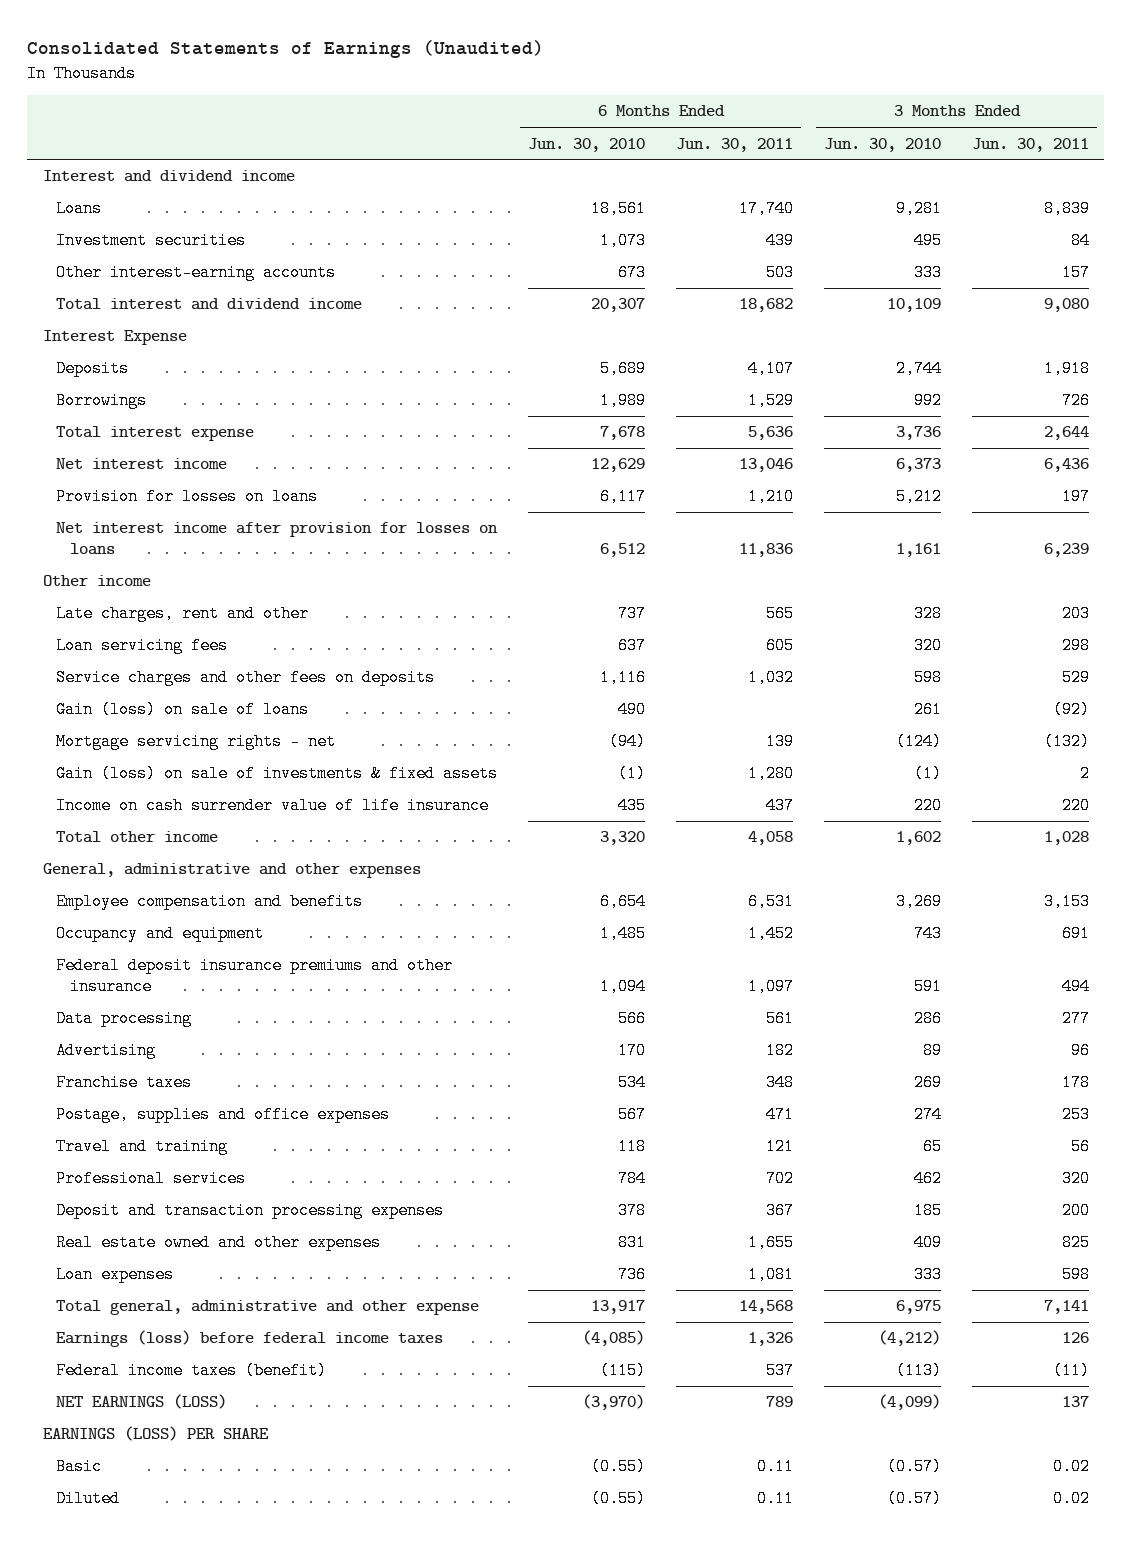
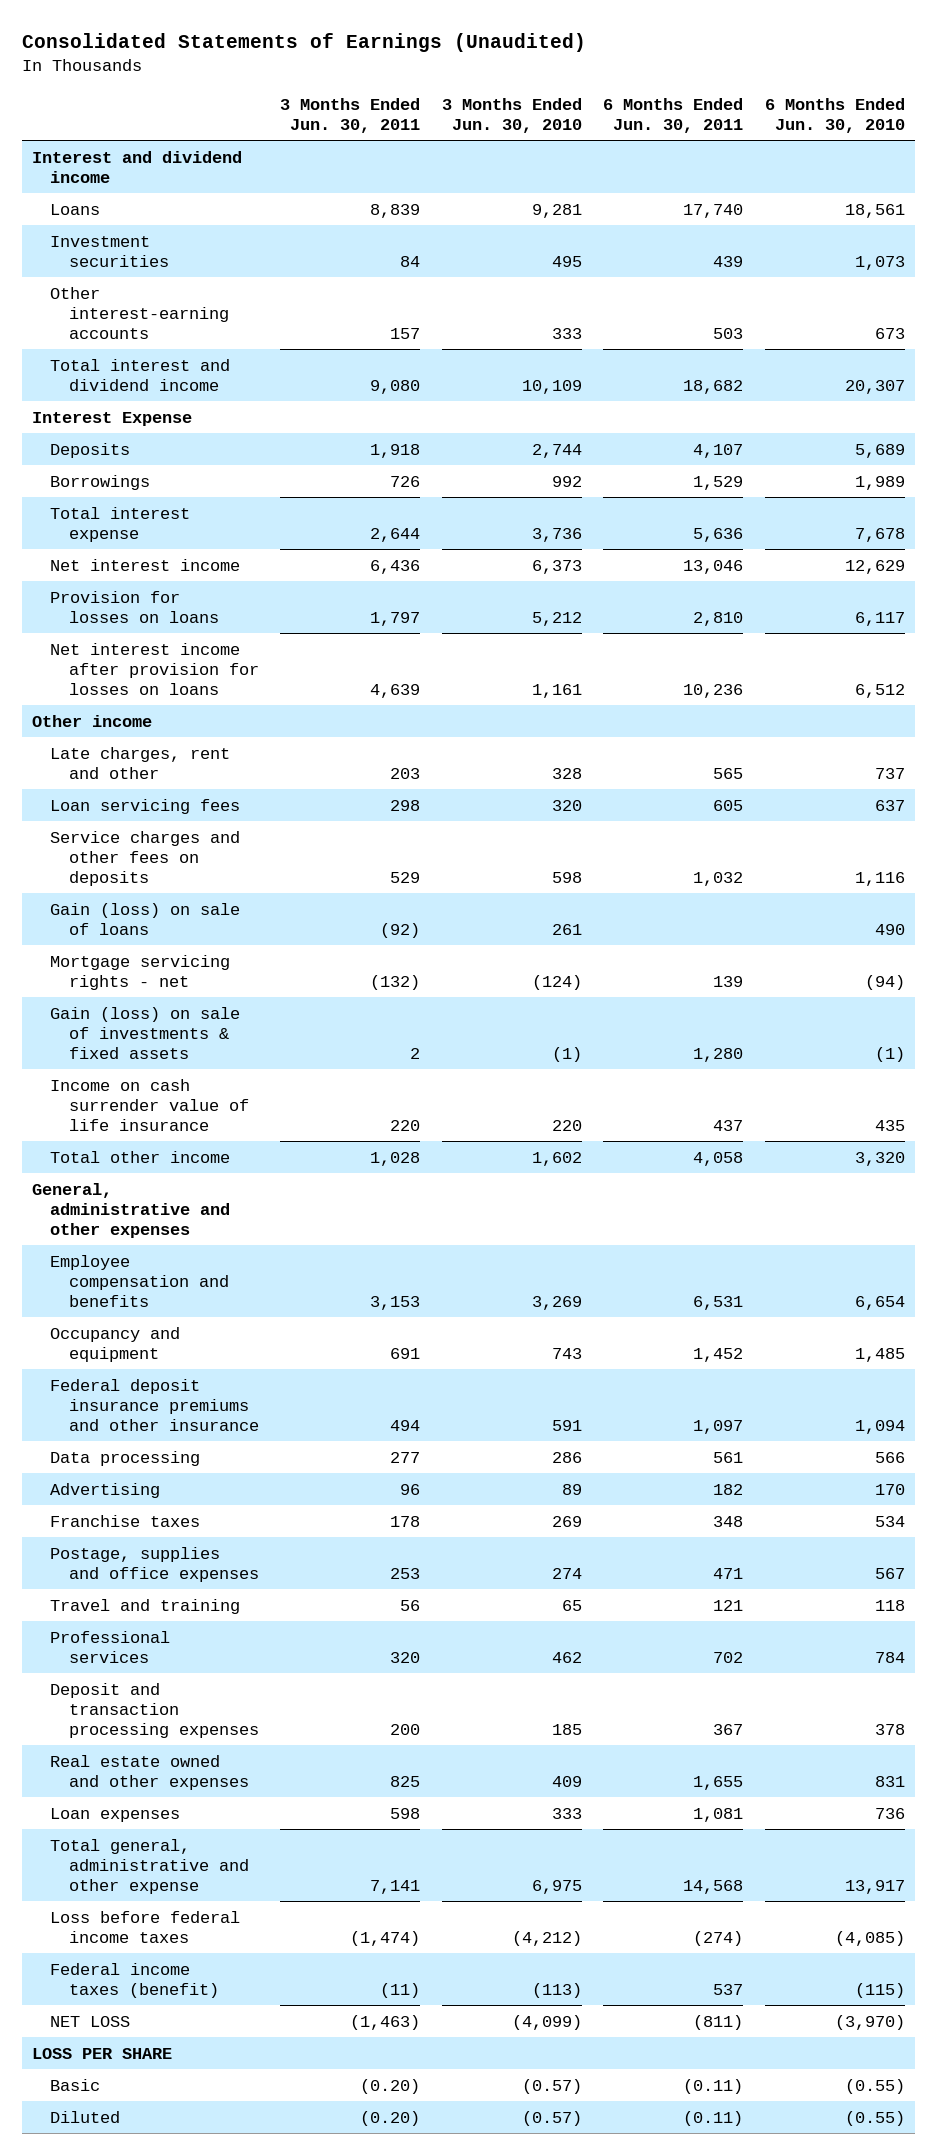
- | 6 Months Ended Jun. 30, 2010 | 6 Months Ended Jun. 30, 2011 | 3 Months Ended Jun. 30, 2010 | 3 Months Ended Jun. 30, 2011
+ | 3 Months Ended Jun. 30, 2011 | 3 Months Ended Jun. 30, 2010 | 6 Months Ended Jun. 30, 2011 | 6 Months Ended Jun. 30, 2010
- Provision for losses on loans | 6,117 | 1,210 | 5,212 | 197
- Net interest income after provision for losses on loans | 6,512 | 11,836 | 1,161 | 6,239
+ Provision for losses on loans | 1,797 | 5,212 | 2,810 | 6,117
+ Net interest income after provision for losses on loans | 4,639 | 1,161 | 10,236 | 6,512
- Earnings (loss) before federal income taxes | (4,085) | 1,326 | (4,212) | 126
+ Loss before federal income taxes | (1,474) | (4,212) | (274) | (4,085)
- NET EARNINGS (LOSS) | (3,970) | 789 | (4,099) | 137
- EARNINGS (LOSS) PER SHARE
- Basic | (0.55) | 0.11 | (0.57) | 0.02
- Diluted | (0.55) | 0.11 | (0.57) | 0.02
+ NET LOSS | (1,463) | (4,099) | (811) | (3,970)
+ LOSS PER SHARE
+ Basic | (0.20) | (0.57) | (0.11) | (0.55)
+ Diluted | (0.20) | (0.57) | (0.11) | (0.55)

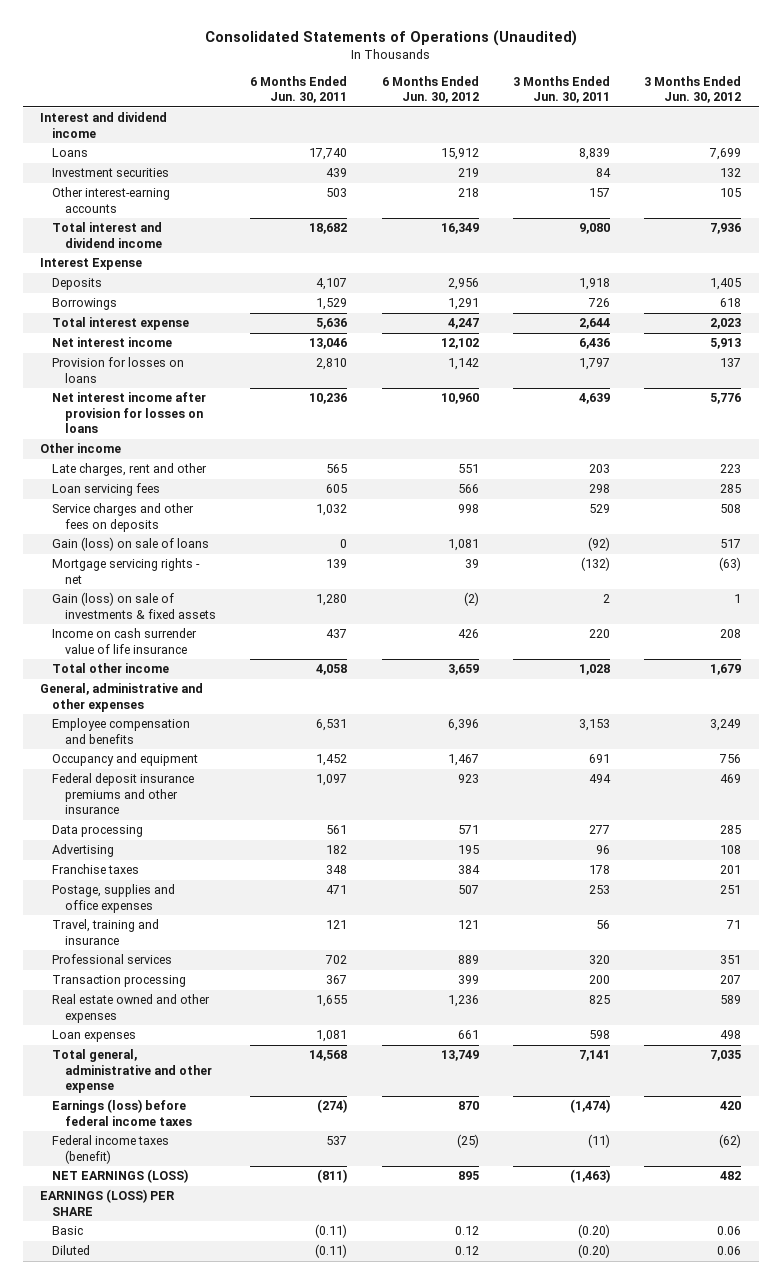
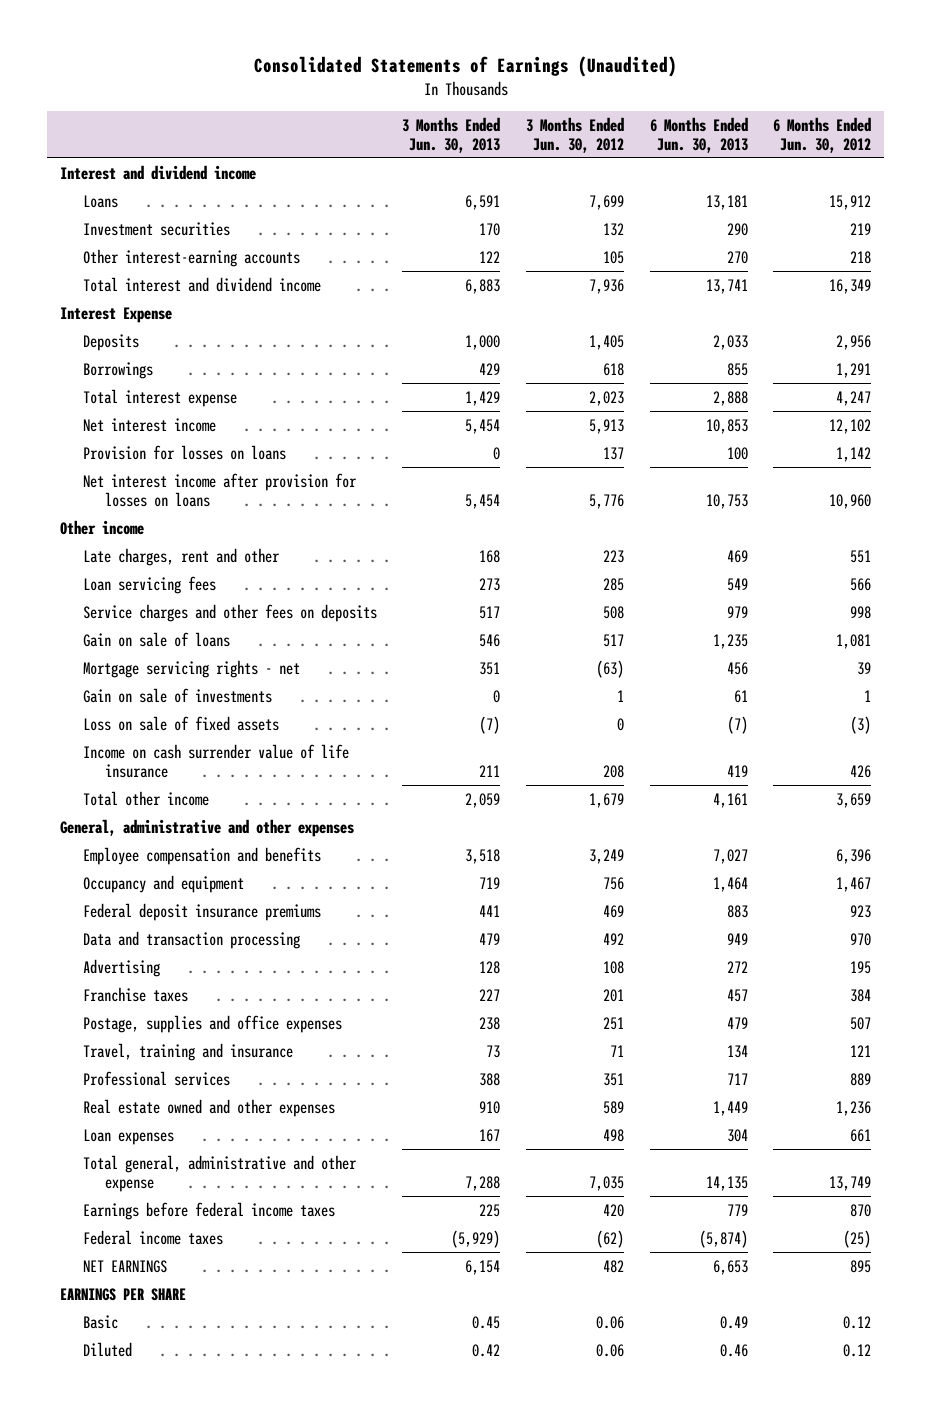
- Consolidated Statements of Operations (Unaudited)
+ Consolidated Statements of Earnings (Unaudited)
- | 6 Months Ended Jun. 30, 2011 | 6 Months Ended Jun. 30, 2012 | 3 Months Ended Jun. 30, 2011 | 3 Months Ended Jun. 30, 2012
+ | 3 Months Ended Jun. 30, 2013 | 3 Months Ended Jun. 30, 2012 | 6 Months Ended Jun. 30, 2013 | 6 Months Ended Jun. 30, 2012
- Gain (loss) on sale of loans | 0 | 1,081 | (92) | 517
+ Gain on sale of loans | 546 | 517 | 1,235 | 1,081
- Gain (loss) on sale of investments & fixed assets | 1,280 | (2) | 2 | 1
+ Gain on sale of investments | 0 | 1 | 61 | 1
+ Loss on sale of fixed assets | (7) | 0 | (7) | (3)
- Federal deposit insurance premiums and other insurance | 1,097 | 923 | 494 | 469
- Data processing | 561 | 571 | 277 | 285
+ Federal deposit insurance premiums | 441 | 469 | 883 | 923
+ Data and transaction processing | 479 | 492 | 949 | 970
- Transaction processing | 367 | 399 | 200 | 207
- Earnings (loss) before federal income taxes | (274) | 870 | (1,474) | 420
- Federal income taxes (benefit) | 537 | (25) | (11) | (62)
- NET EARNINGS (LOSS) | (811) | 895 | (1,463) | 482
- EARNINGS (LOSS) PER SHARE
+ Earnings before federal income taxes | 225 | 420 | 779 | 870
+ Federal income taxes | (5,929) | (62) | (5,874) | (25)
+ NET EARNINGS | 6,154 | 482 | 6,653 | 895
+ EARNINGS PER SHARE

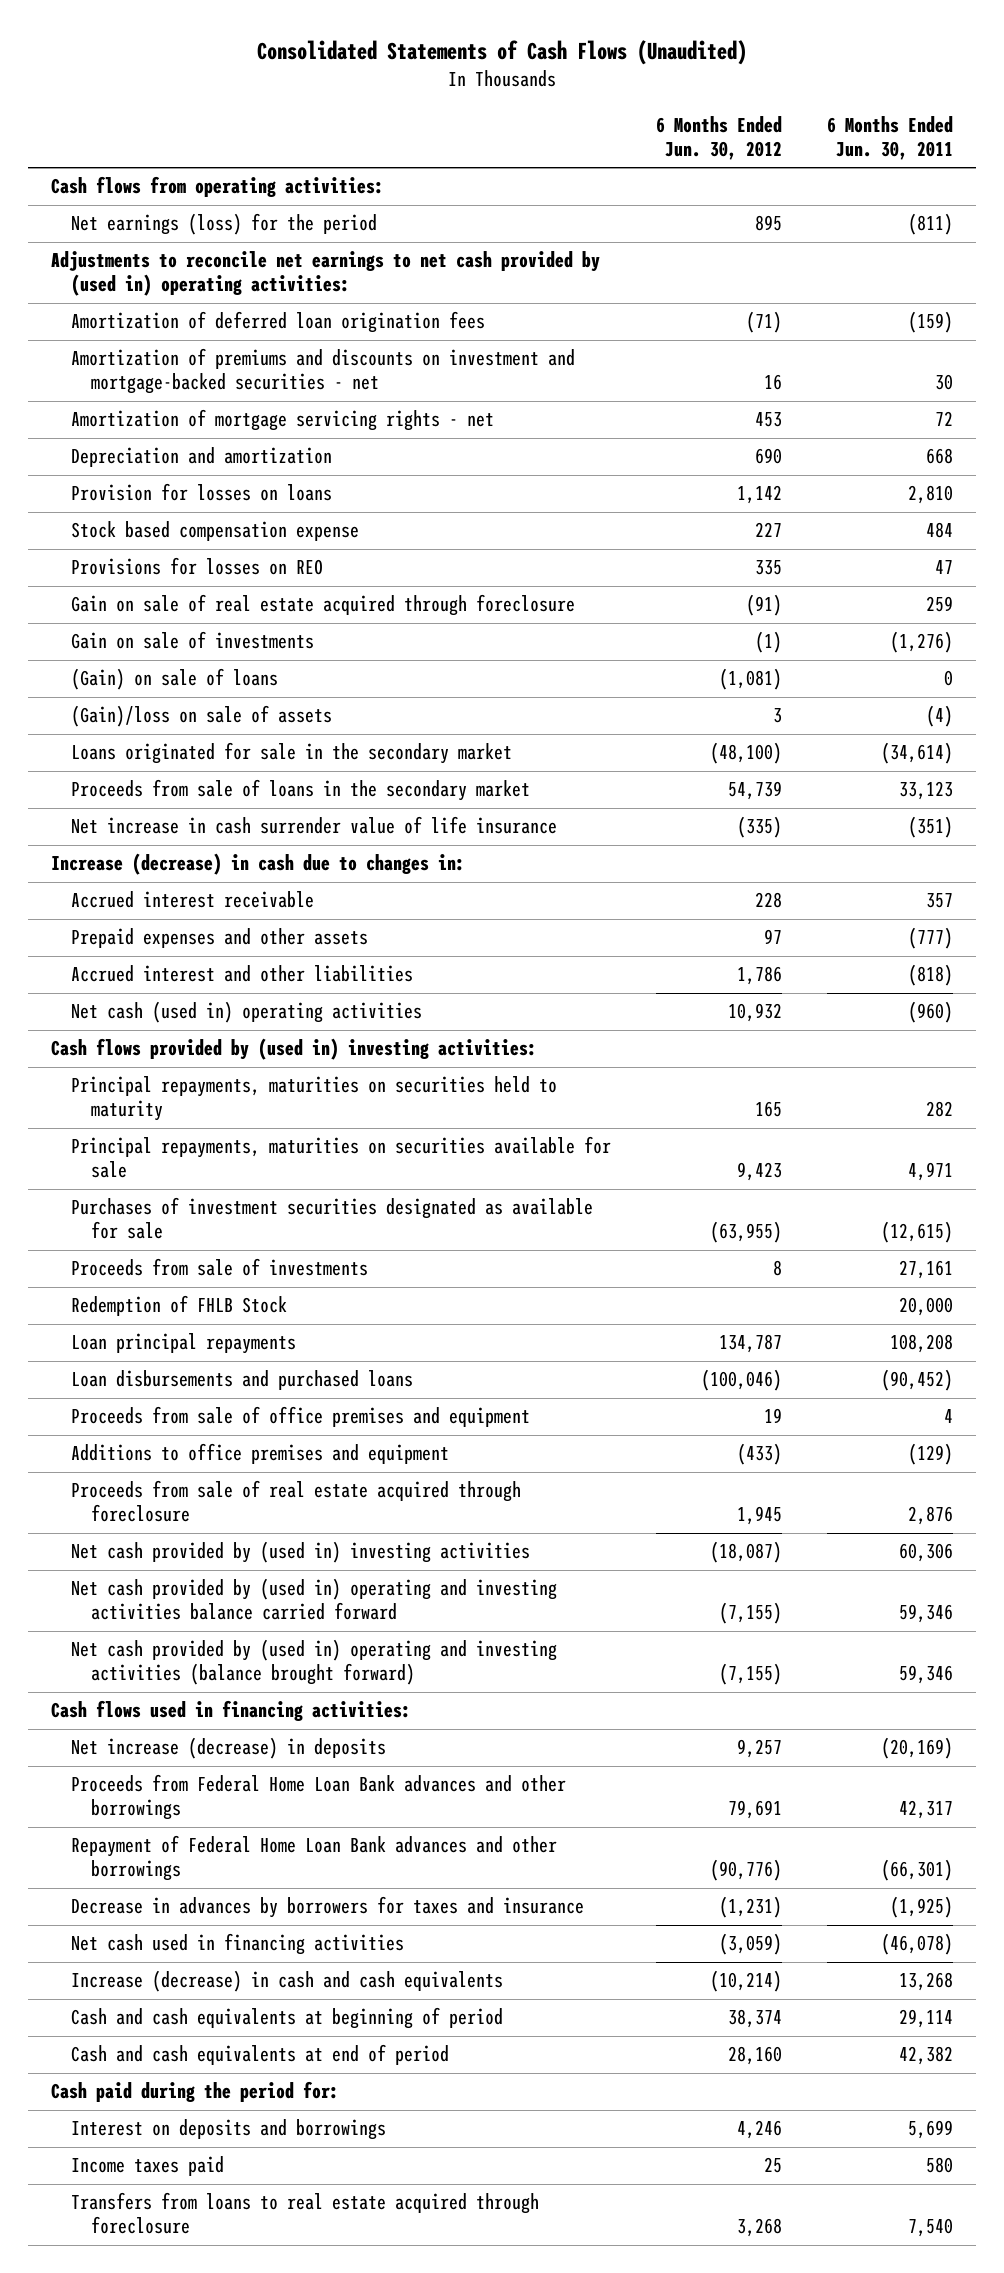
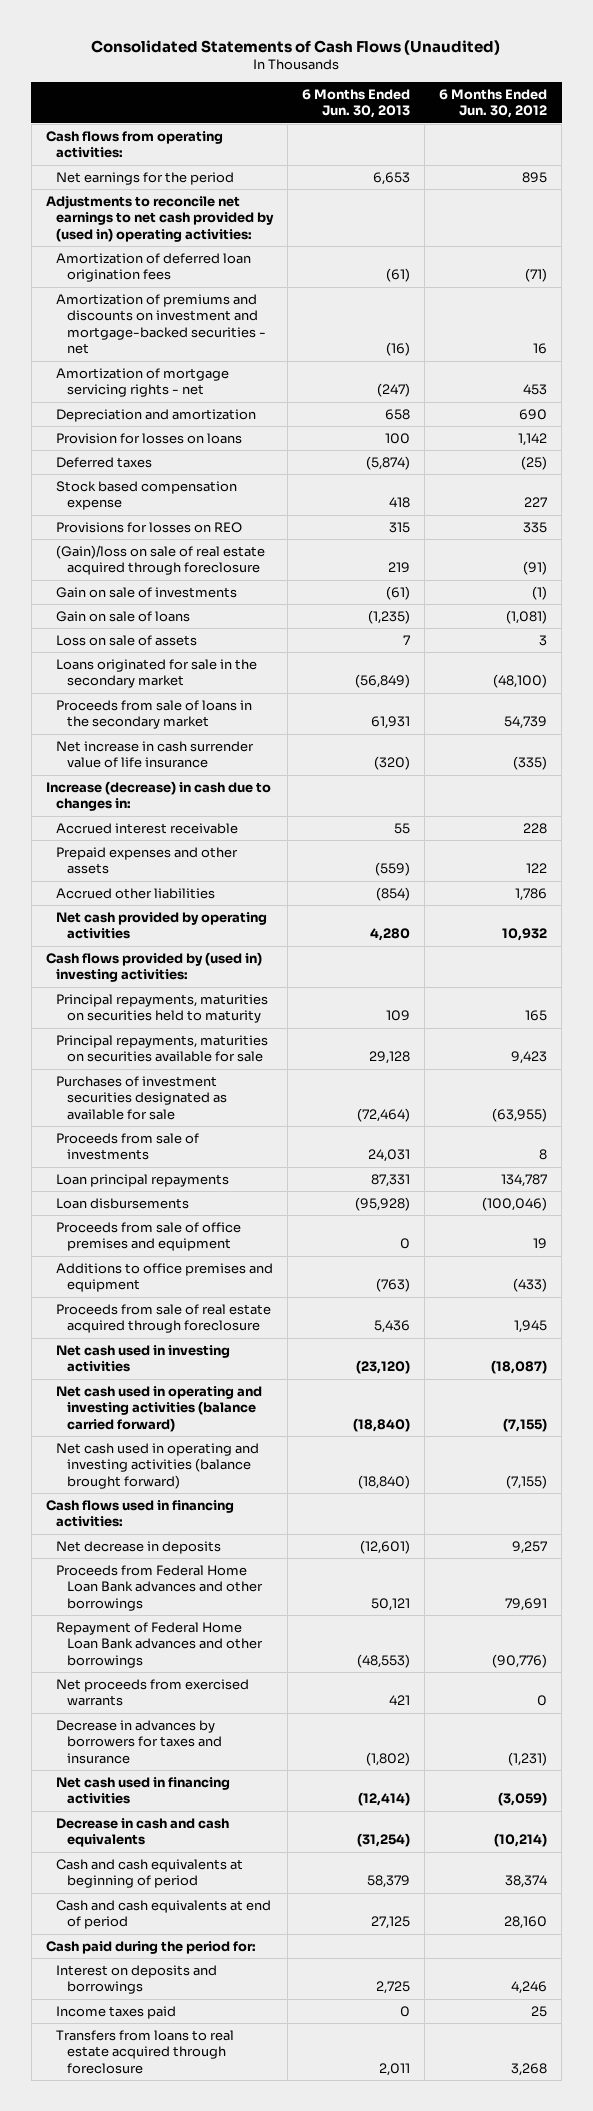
- | 6 Months Ended Jun. 30, 2012 | 6 Months Ended Jun. 30, 2011
+ | 6 Months Ended Jun. 30, 2013 | 6 Months Ended Jun. 30, 2012
- Net earnings (loss) for the period | 895 | (811)
+ Net earnings for the period | 6,653 | 895
+ Deferred taxes | (5,874) | (25)
- Gain on sale of real estate acquired through foreclosure | (91) | 259
+ (Gain)/loss on sale of real estate acquired through foreclosure | 219 | (91)
- (Gain) on sale of loans | (1,081) | 0
- (Gain)/loss on sale of assets | 3 | (4)
+ Gain on sale of loans | (1,235) | (1,081)
+ Loss on sale of assets | 7 | 3
- Prepaid expenses and other assets | 97 | (777)
- Accrued interest and other liabilities | 1,786 | (818)
- Net cash (used in) operating activities | 10,932 | (960)
+ Prepaid expenses and other assets | (559) | 122
+ Accrued other liabilities | (854) | 1,786
+ Net cash provided by operating activities | 4,280 | 10,932
- Redemption of FHLB Stock | | 20,000
- Loan disbursements and purchased loans | (100,046) | (90,452)
+ Loan disbursements | (95,928) | (100,046)
- Net cash provided by (used in) investing activities | (18,087) | 60,306
- Net cash provided by (used in) operating and investing activities balance carried forward | (7,155) | 59,346
- Net cash provided by (used in) operating and investing activities (balance brought forward) | (7,155) | 59,346
+ Net cash used in investing activities | (23,120) | (18,087)
+ Net cash used in operating and investing activities (balance carried forward) | (18,840) | (7,155)
+ Net cash used in operating and investing activities (balance brought forward) | (18,840) | (7,155)
- Net increase (decrease) in deposits | 9,257 | (20,169)
+ Net decrease in deposits | (12,601) | 9,257
+ Net proceeds from exercised warrants | 421 | 0
- Increase (decrease) in cash and cash equivalents | (10,214) | 13,268
+ Decrease in cash and cash equivalents | (31,254) | (10,214)

